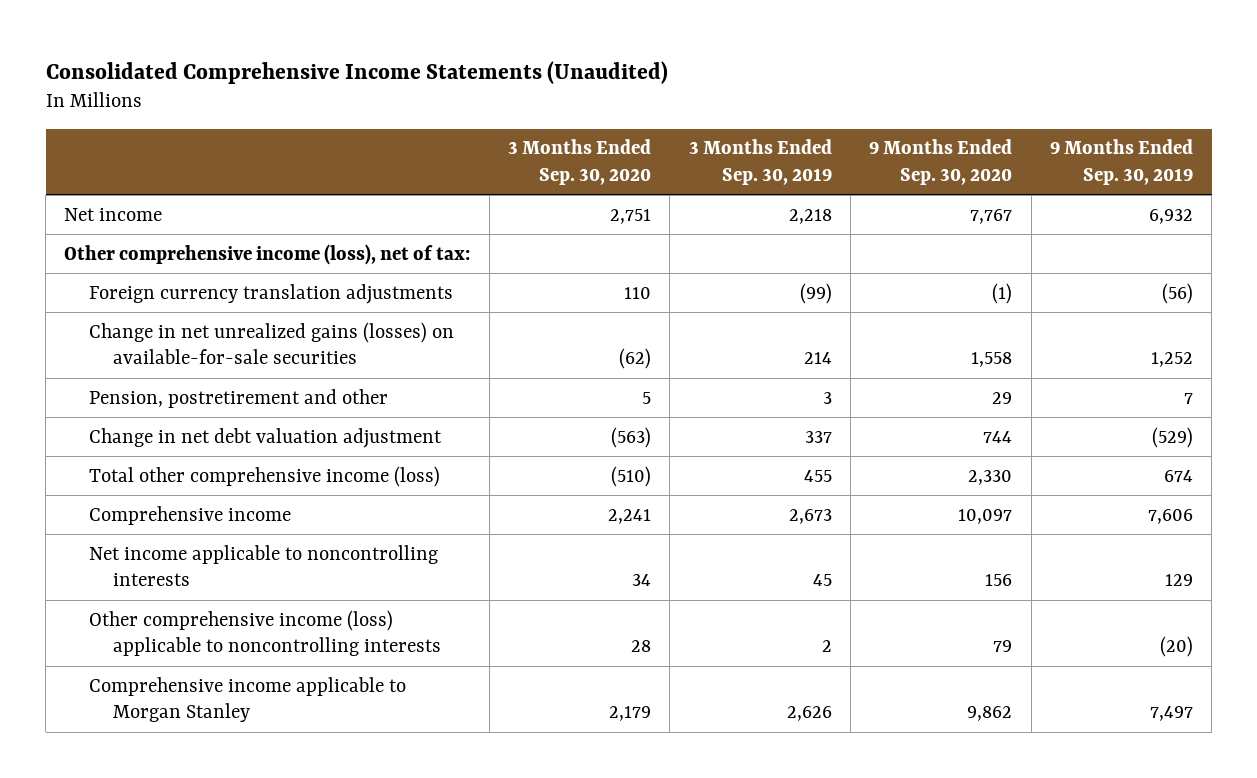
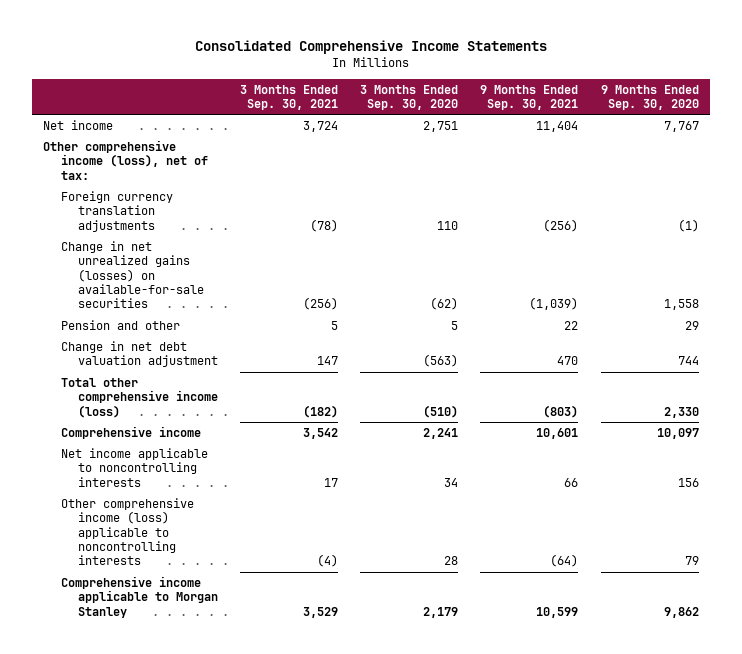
- Consolidated Comprehensive Income Statements (Unaudited)
+ Consolidated Comprehensive Income Statements
- | 3 Months Ended Sep. 30, 2020 | 3 Months Ended Sep. 30, 2019 | 9 Months Ended Sep. 30, 2020 | 9 Months Ended Sep. 30, 2019
+ | 3 Months Ended Sep. 30, 2021 | 3 Months Ended Sep. 30, 2020 | 9 Months Ended Sep. 30, 2021 | 9 Months Ended Sep. 30, 2020
- Pension, postretirement and other | 5 | 3 | 29 | 7
+ Pension and other | 5 | 5 | 22 | 29

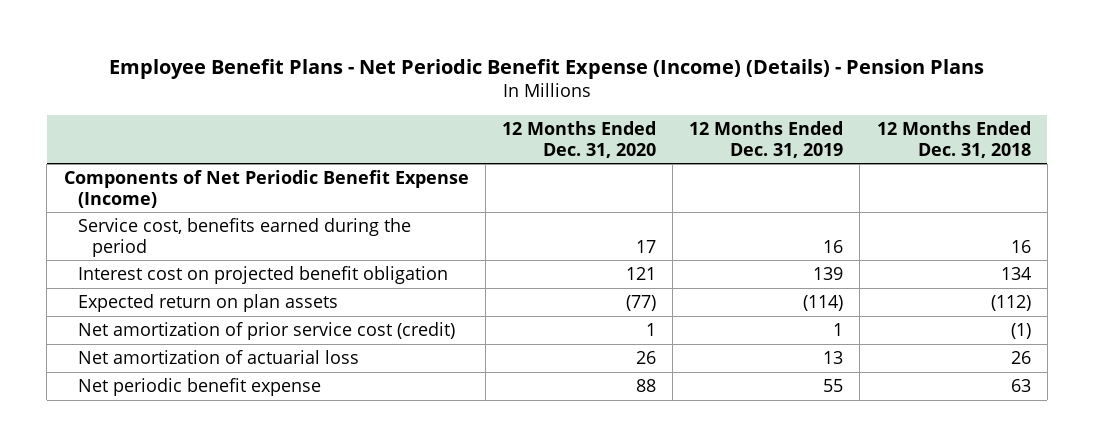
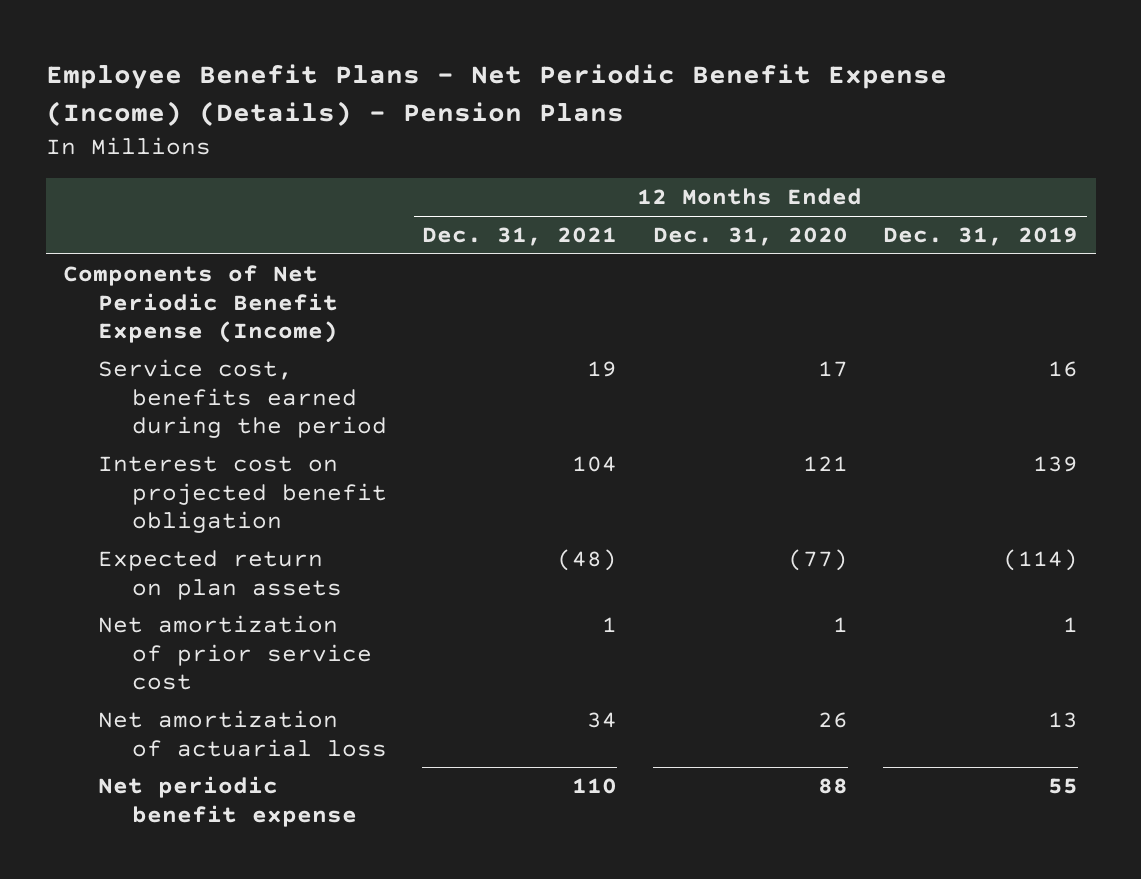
- | 12 Months Ended Dec. 31, 2020 | 12 Months Ended Dec. 31, 2019 | 12 Months Ended Dec. 31, 2018
+ | 12 Months Ended Dec. 31, 2021 | 12 Months Ended Dec. 31, 2020 | 12 Months Ended Dec. 31, 2019
- Net amortization of prior service cost (credit) | 1 | 1 | (1)
+ Net amortization of prior service cost | 1 | 1 | 1

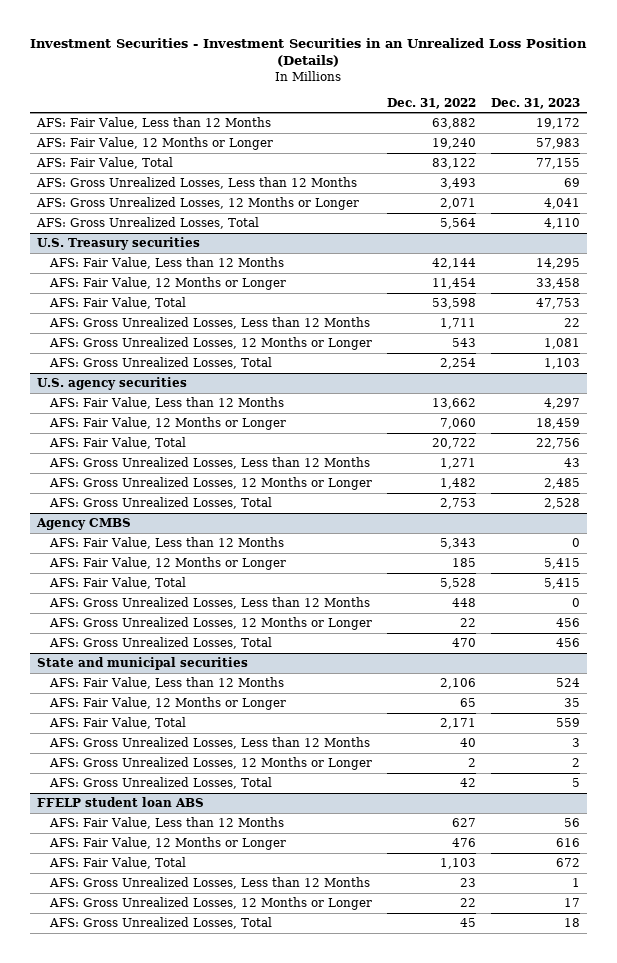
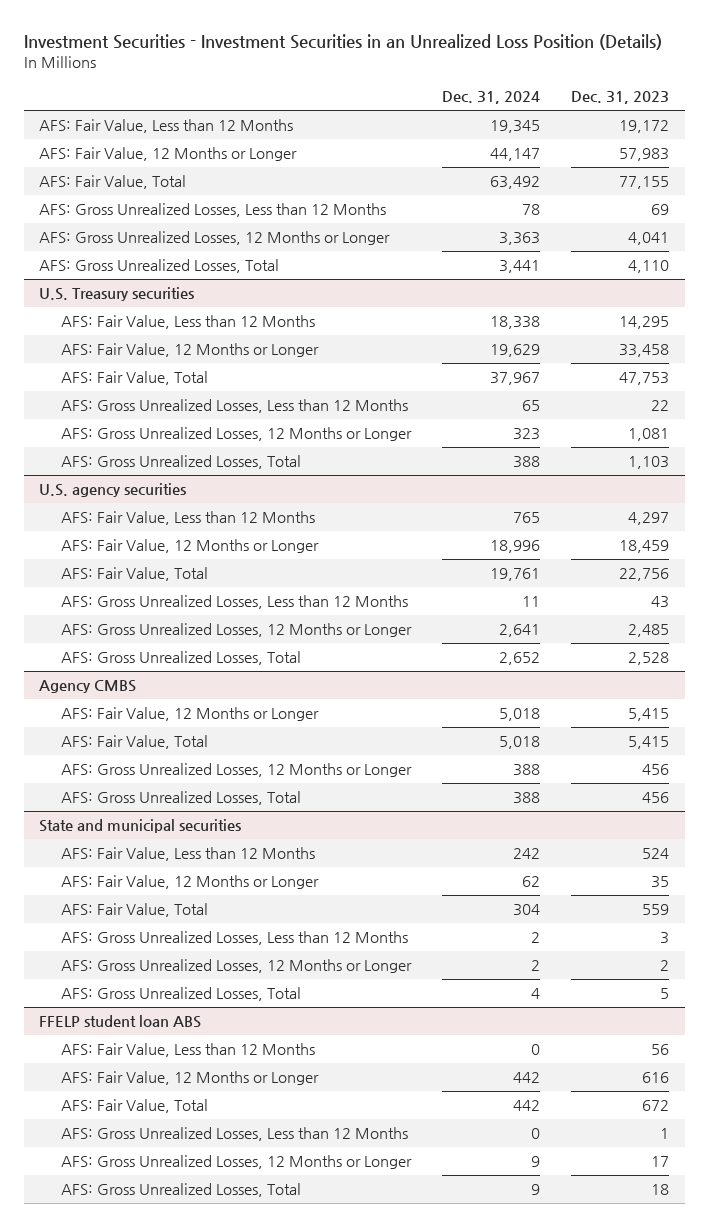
- | Dec. 31, 2022 | Dec. 31, 2023
+ | Dec. 31, 2024 | Dec. 31, 2023
@ Agency CMBS
- AFS: Fair Value, Less than 12 Months | 5,343 | 0
- AFS: Gross Unrealized Losses, Less than 12 Months | 448 | 0

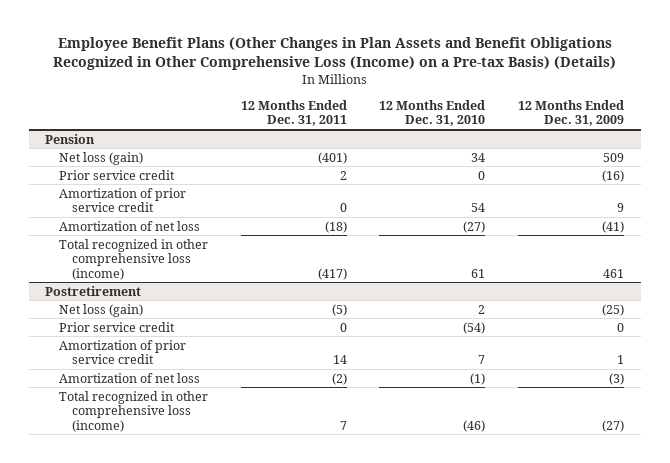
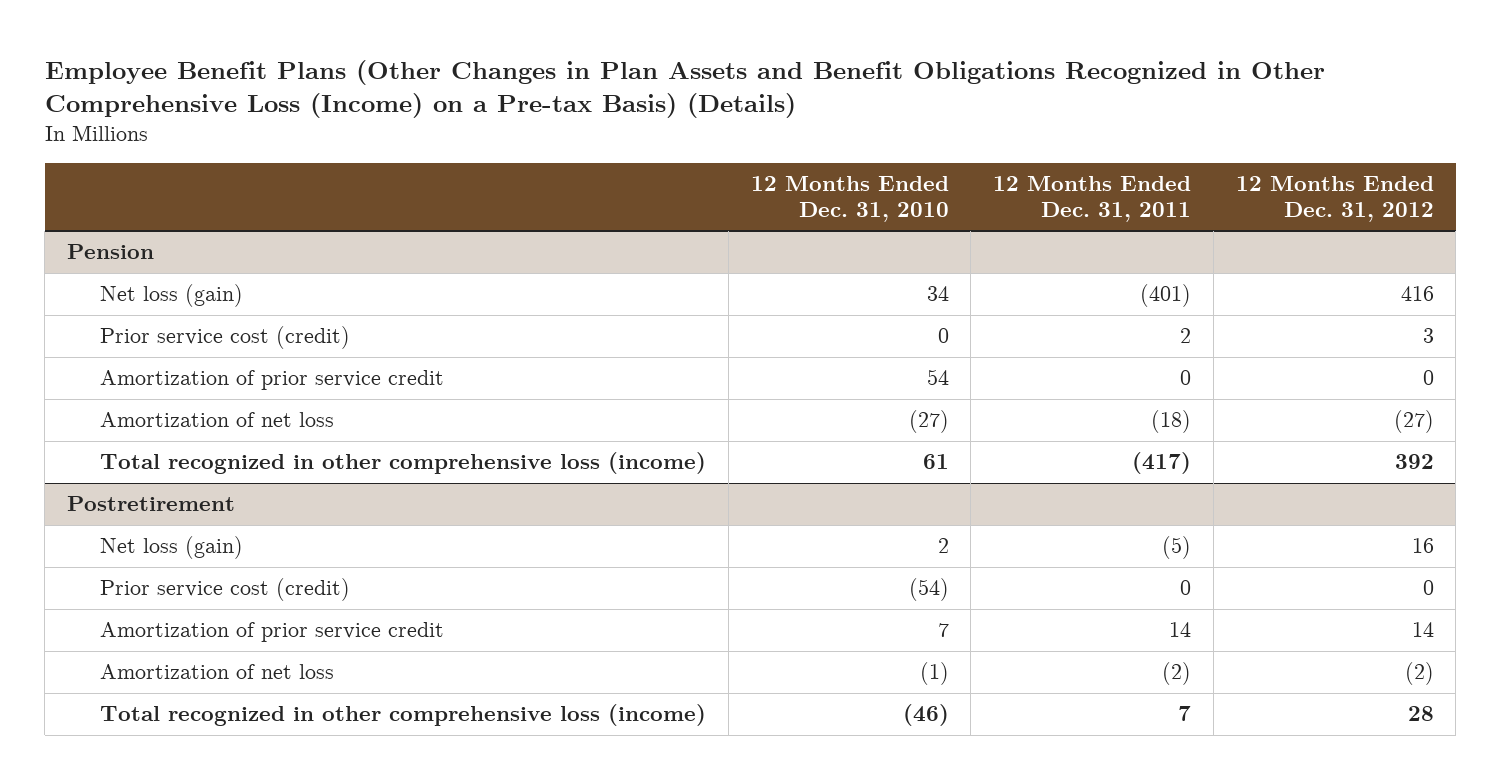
- | 12 Months Ended Dec. 31, 2011 | 12 Months Ended Dec. 31, 2010 | 12 Months Ended Dec. 31, 2009
+ | 12 Months Ended Dec. 31, 2010 | 12 Months Ended Dec. 31, 2011 | 12 Months Ended Dec. 31, 2012
@ Pension
- Prior service credit | 2 | 0 | (16)
+ Prior service cost (credit) | 0 | 2 | 3
@ Postretirement
- Prior service credit | 0 | (54) | 0
+ Prior service cost (credit) | (54) | 0 | 0

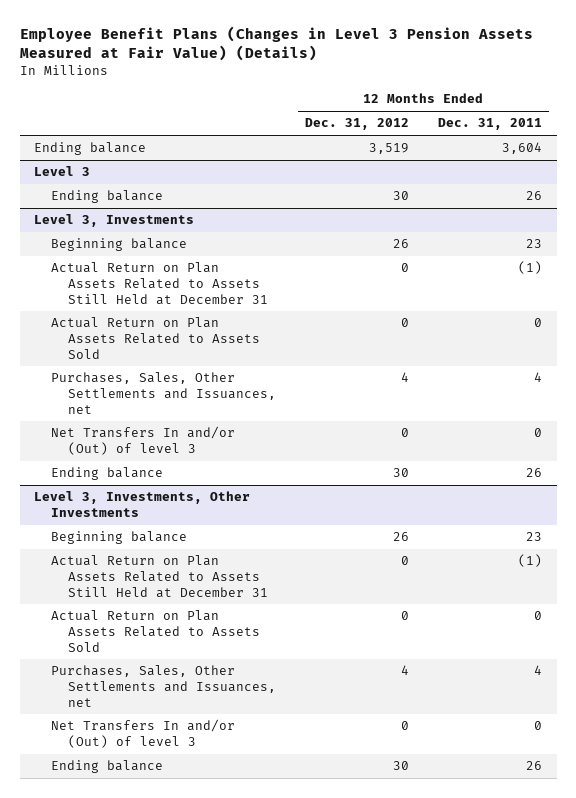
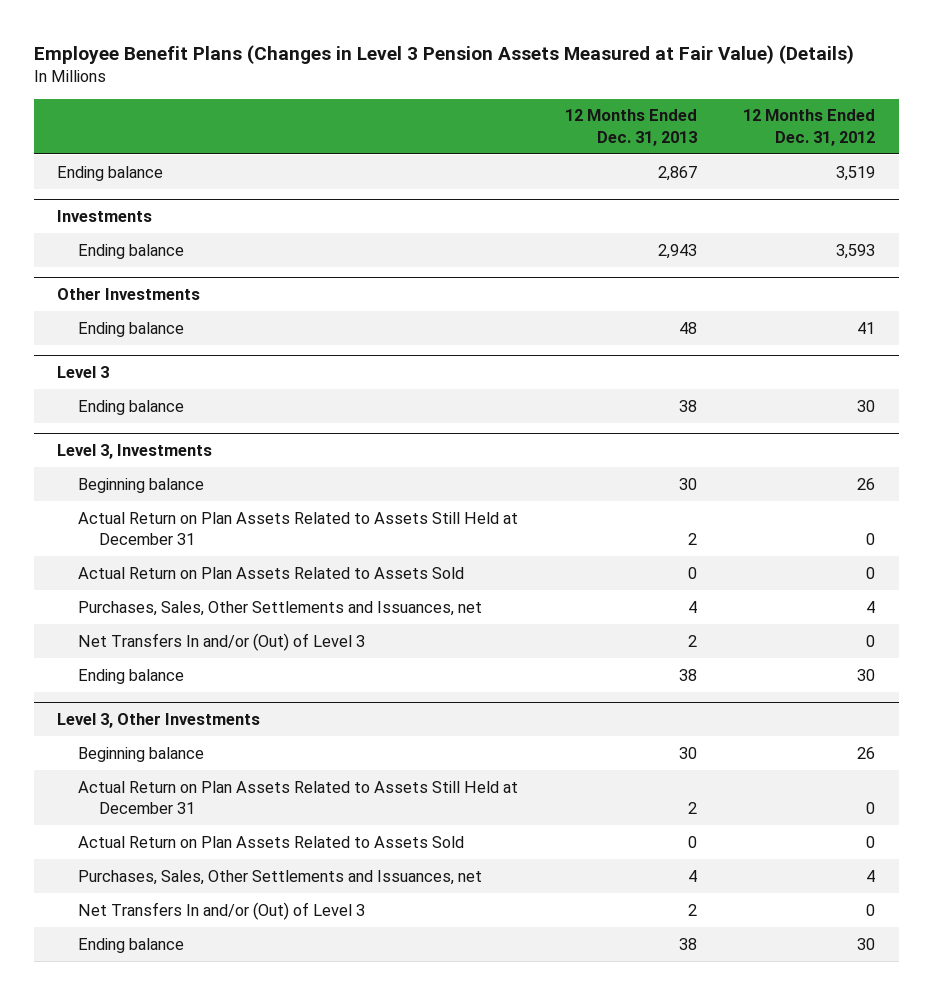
- | 12 Months Ended Dec. 31, 2012 | 12 Months Ended Dec. 31, 2011
+ | 12 Months Ended Dec. 31, 2013 | 12 Months Ended Dec. 31, 2012
+ Investments
+ Ending balance | 2,943 | 3,593
+ Other Investments
+ Ending balance | 48 | 41
@ Level 3, Investments
- Net Transfers In and/or (Out) of level 3 | 0 | 0
+ Net Transfers In and/or (Out) of Level 3 | 2 | 0
- Level 3, Investments, Other Investments
+ Level 3, Other Investments
- Net Transfers In and/or (Out) of level 3 | 0 | 0
+ Net Transfers In and/or (Out) of Level 3 | 2 | 0

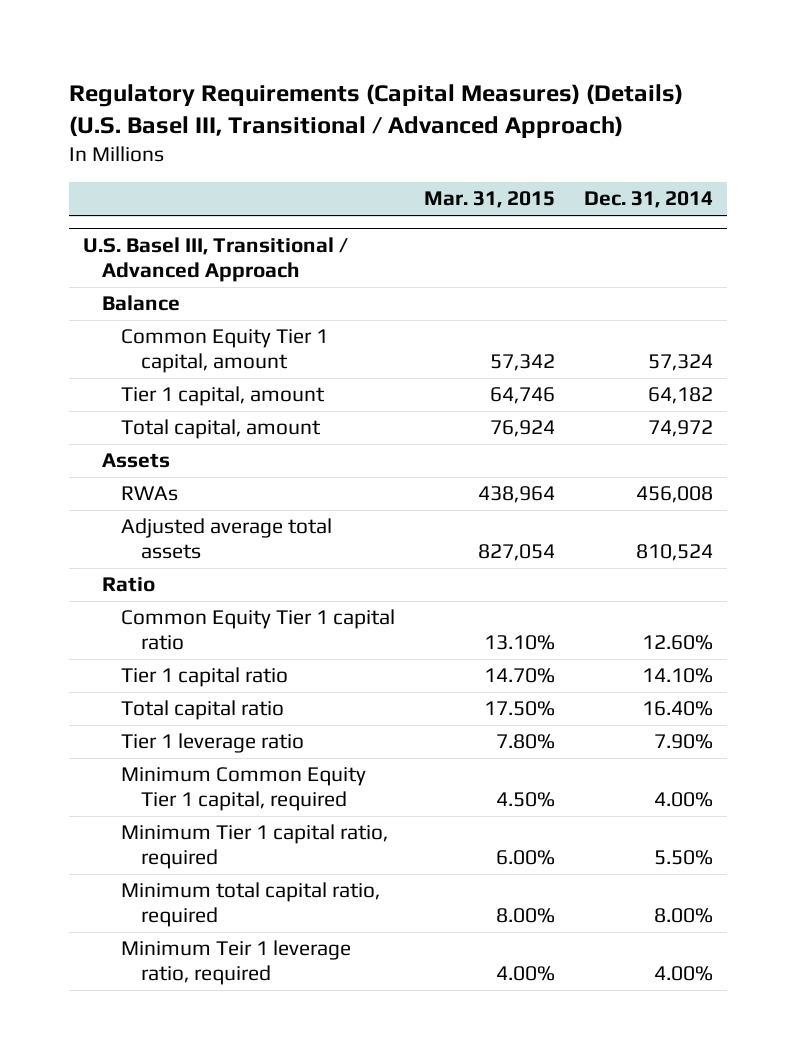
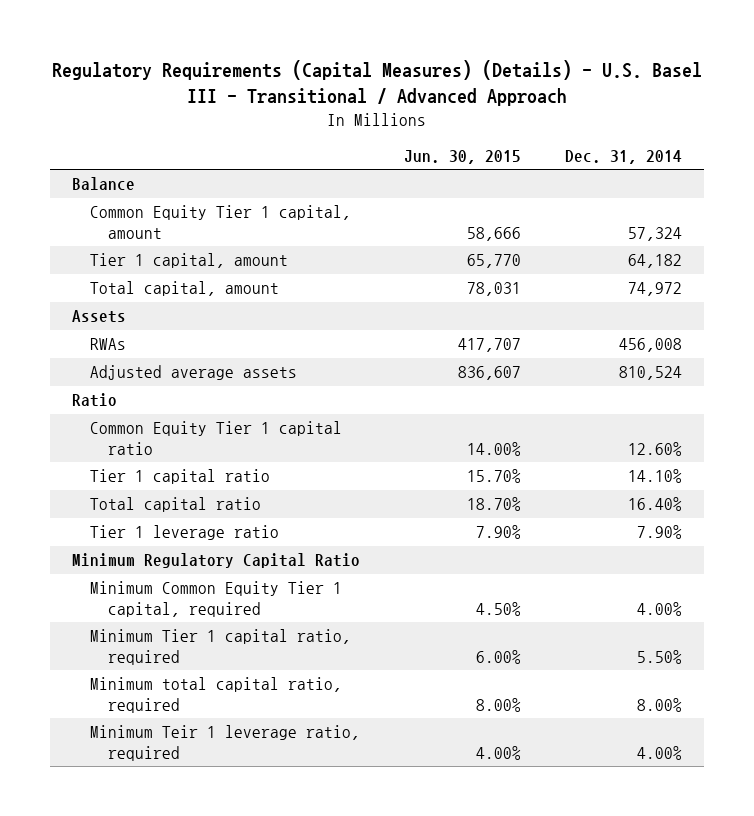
- Regulatory Requirements (Capital Measures) (Details) (U.S. Basel III, Transitional / Advanced Approach)
+ Regulatory Requirements (Capital Measures) (Details) - U.S. Basel III - Transitional / Advanced Approach
- | Mar. 31, 2015 | Dec. 31, 2014
+ | Jun. 30, 2015 | Dec. 31, 2014
- U.S. Basel III, Transitional / Advanced Approach
- Adjusted average total assets | 827,054 | 810,524
+ Adjusted average assets | 836,607 | 810,524
+ Minimum Regulatory Capital Ratio

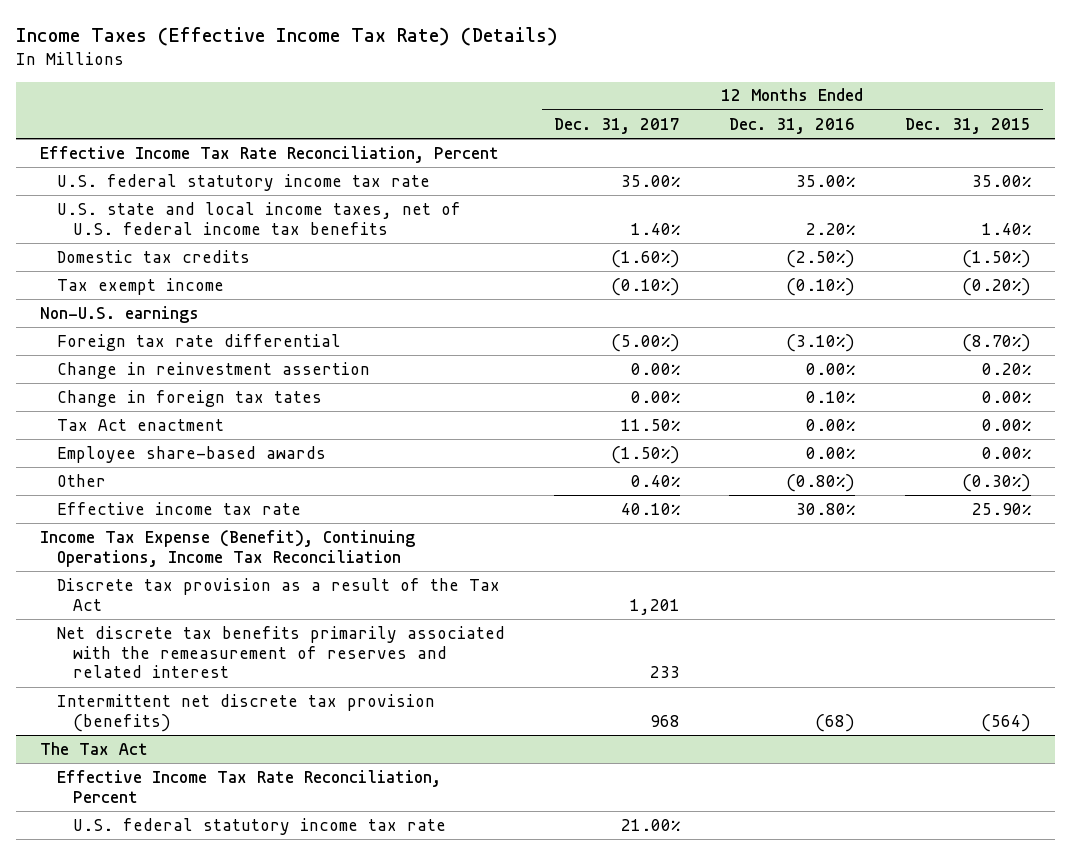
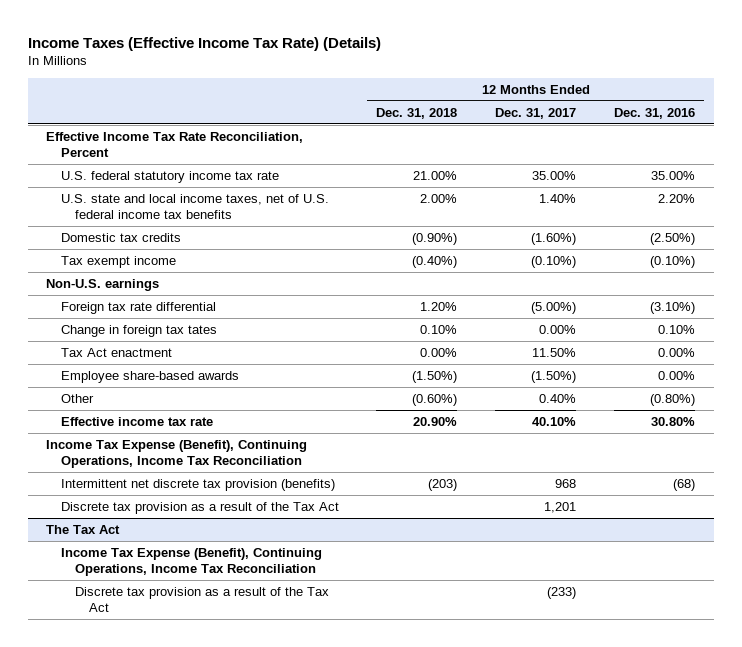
- | 12 Months Ended Dec. 31, 2017 | 12 Months Ended Dec. 31, 2016 | 12 Months Ended Dec. 31, 2015
+ | 12 Months Ended Dec. 31, 2018 | 12 Months Ended Dec. 31, 2017 | 12 Months Ended Dec. 31, 2016
- Change in reinvestment assertion | 0.00% | 0.00% | 0.20%
- Net discrete tax benefits primarily associated with the remeasurement of reserves and related interest | 233 | |
moved down: Discrete tax provision as a result of the Tax Act | | 1,201 |
@ The Tax Act
- Effective Income Tax Rate Reconciliation, Percent
- U.S. federal statutory income tax rate | 21.00% | |
+ Income Tax Expense (Benefit), Continuing Operations, Income Tax Reconciliation
+ Discrete tax provision as a result of the Tax Act | | (233) |

